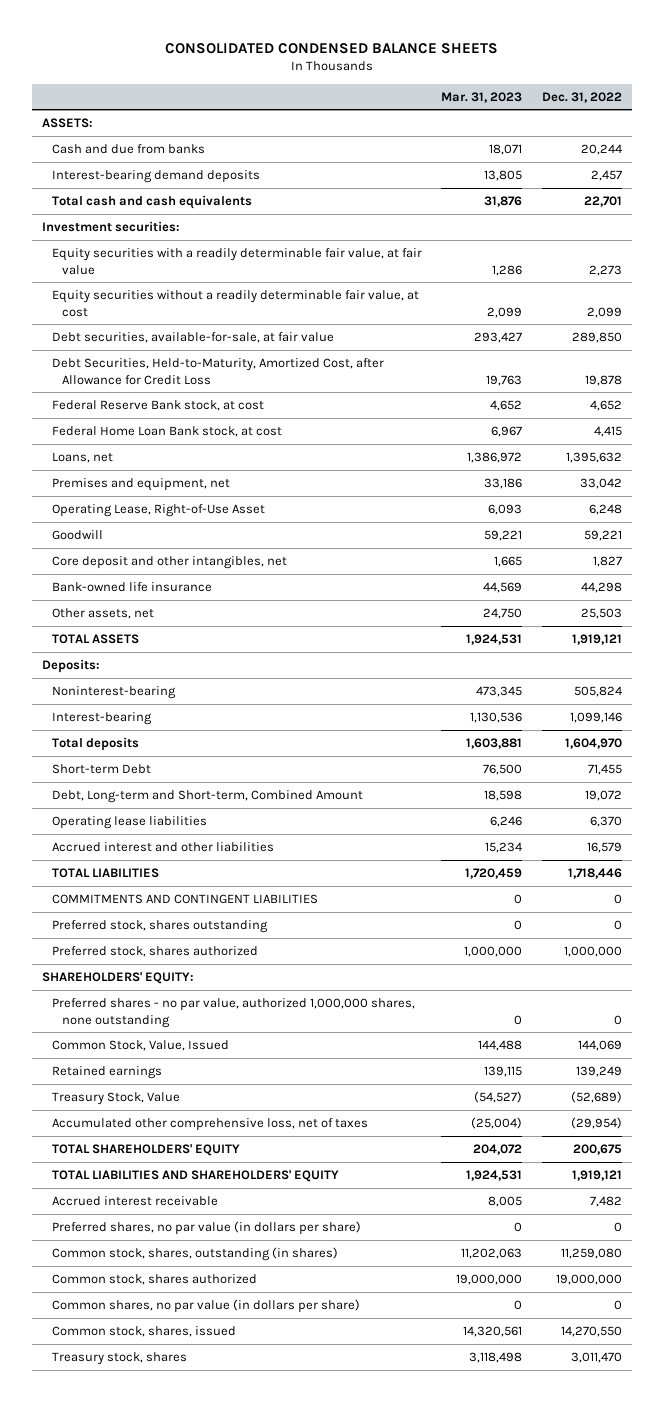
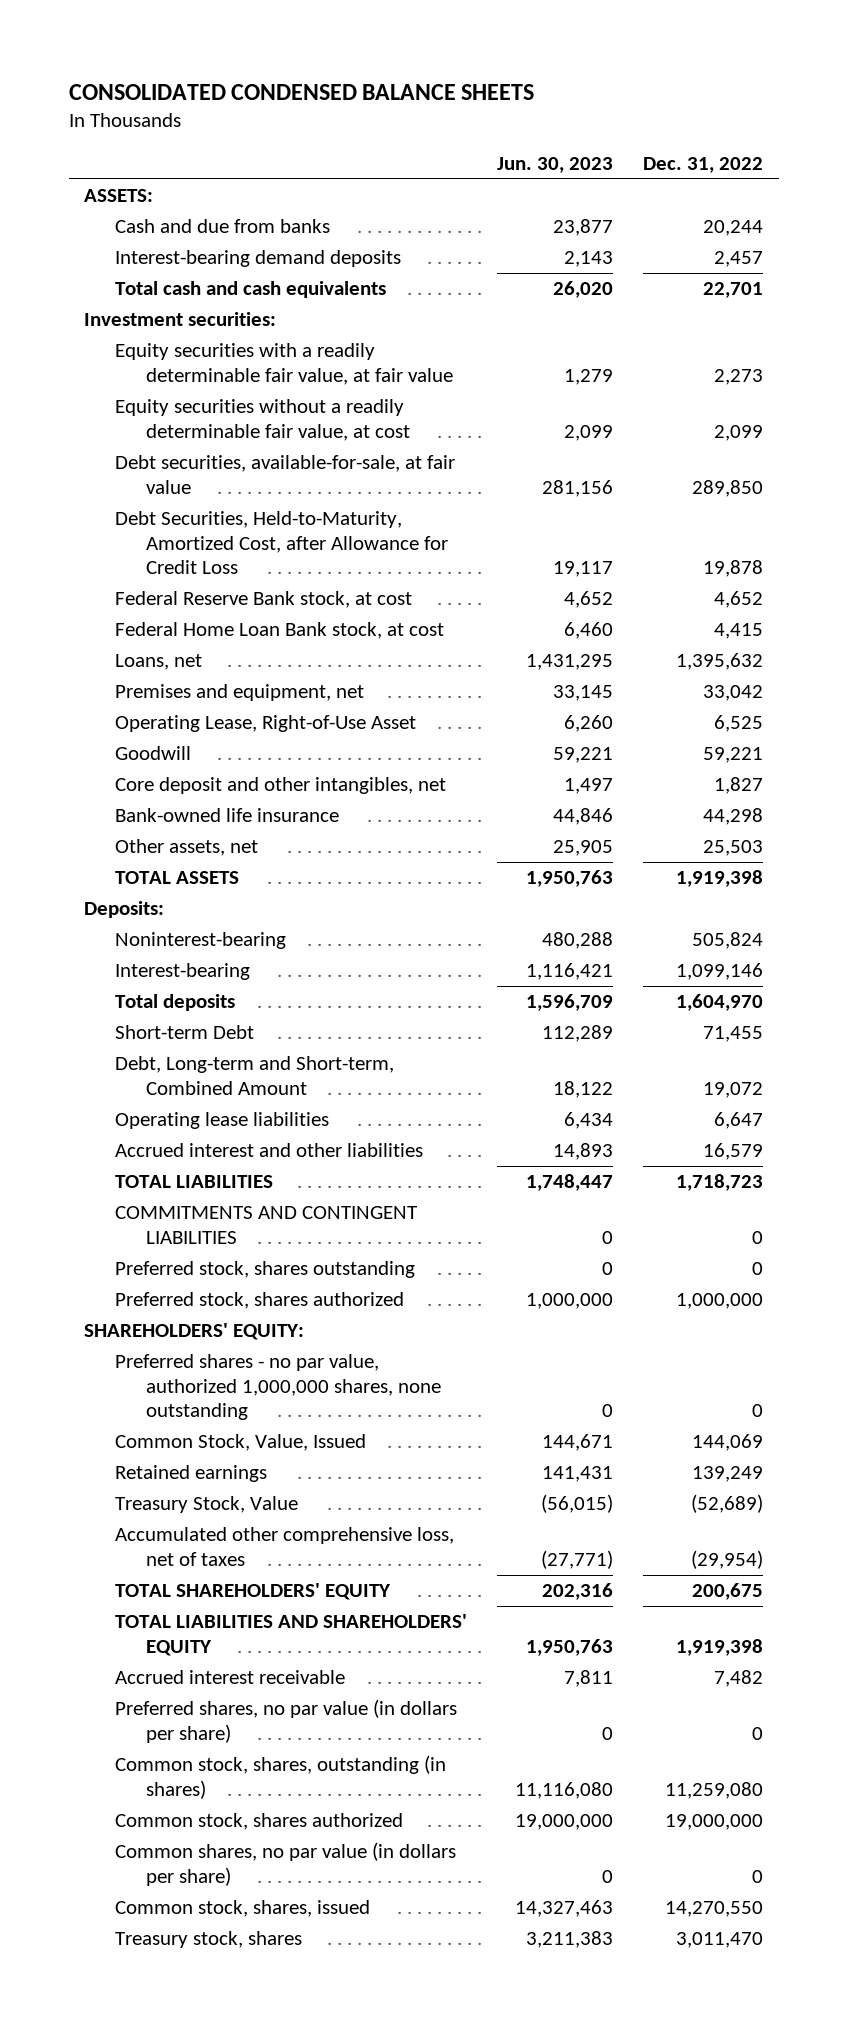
- | Mar. 31, 2023 | Dec. 31, 2022
+ | Jun. 30, 2023 | Dec. 31, 2022
- Operating Lease, Right-of-Use Asset | 6,093 | 6,248
+ Operating Lease, Right-of-Use Asset | 6,260 | 6,525
- TOTAL ASSETS | 1,924,531 | 1,919,121
+ TOTAL ASSETS | 1,950,763 | 1,919,398
- Operating lease liabilities | 6,246 | 6,370
+ Operating lease liabilities | 6,434 | 6,647
- TOTAL LIABILITIES | 1,720,459 | 1,718,446
+ TOTAL LIABILITIES | 1,748,447 | 1,718,723
- TOTAL LIABILITIES AND SHAREHOLDERS' EQUITY | 1,924,531 | 1,919,121
+ TOTAL LIABILITIES AND SHAREHOLDERS' EQUITY | 1,950,763 | 1,919,398

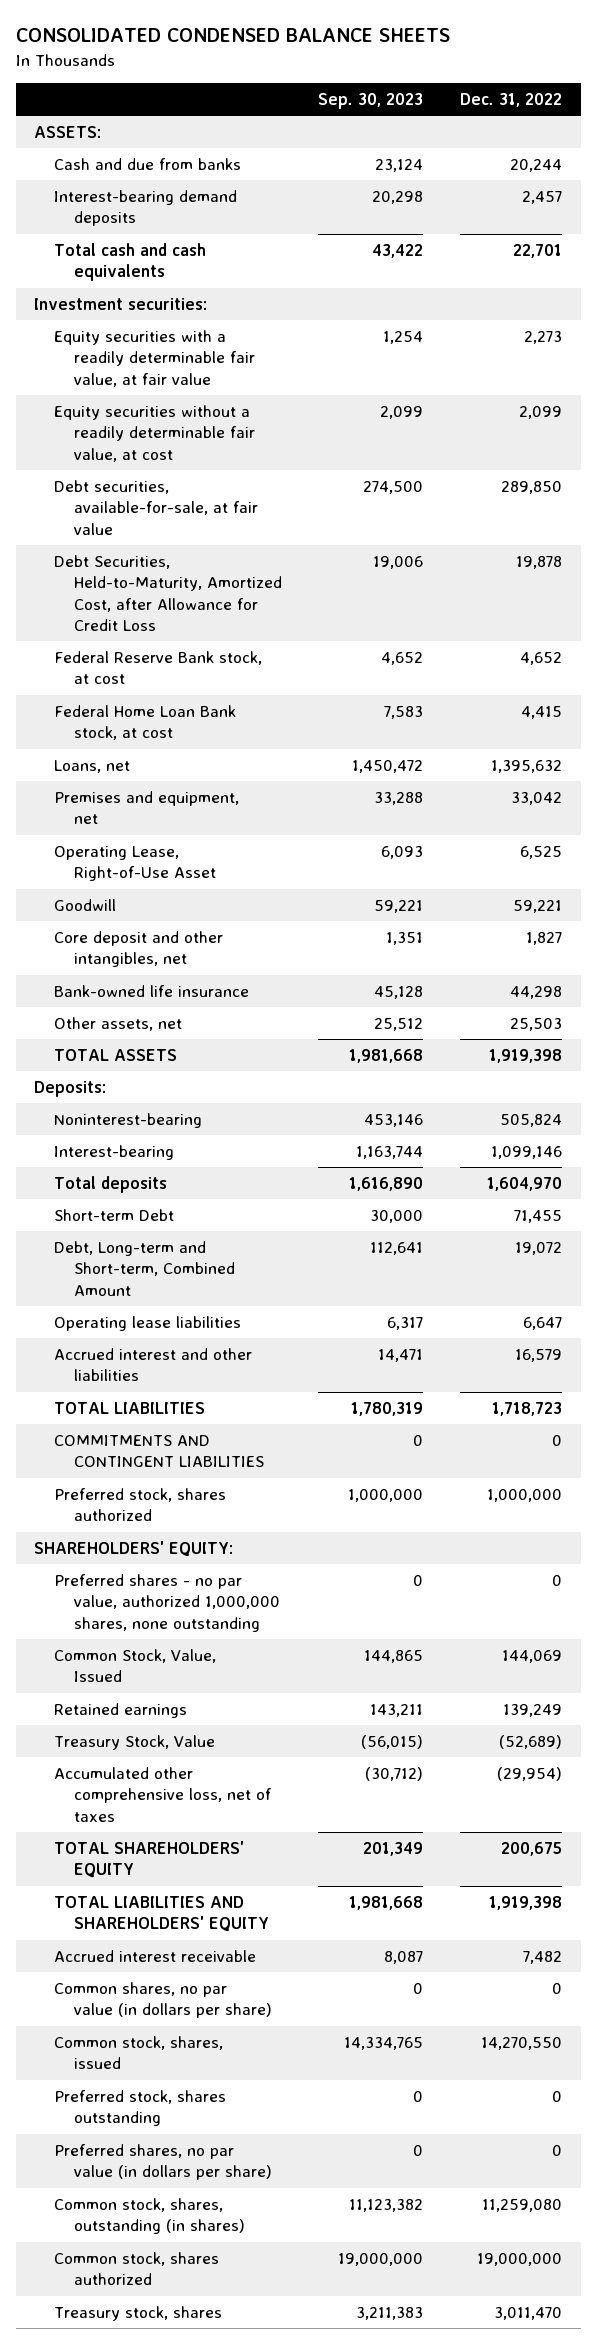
- | Jun. 30, 2023 | Dec. 31, 2022
+ | Sep. 30, 2023 | Dec. 31, 2022
moved up: Common shares, no par value (in dollars per share) | 0 | 0
moved up: Common stock, shares, issued | 14,334,765 | 14,270,550
moved down: Preferred stock, shares outstanding | 0 | 0

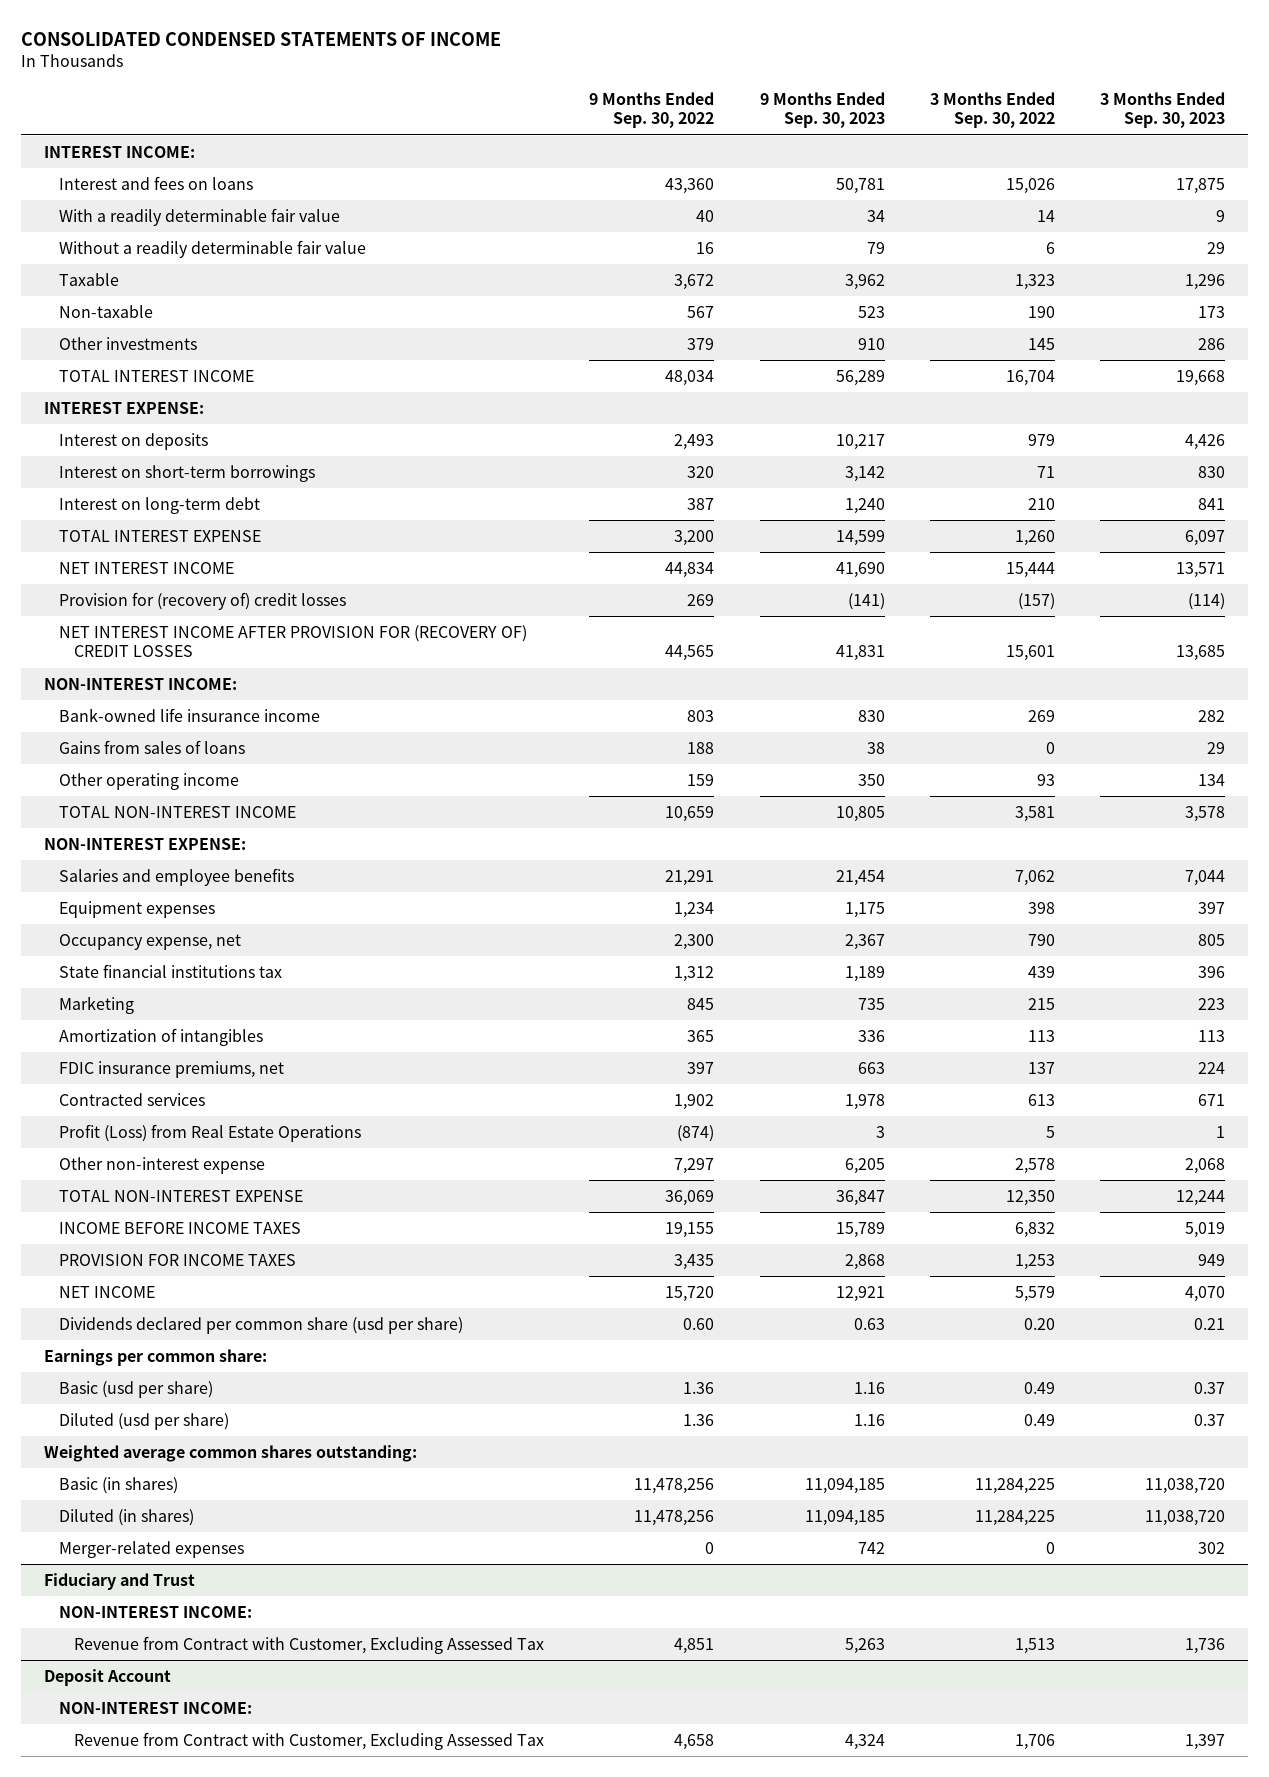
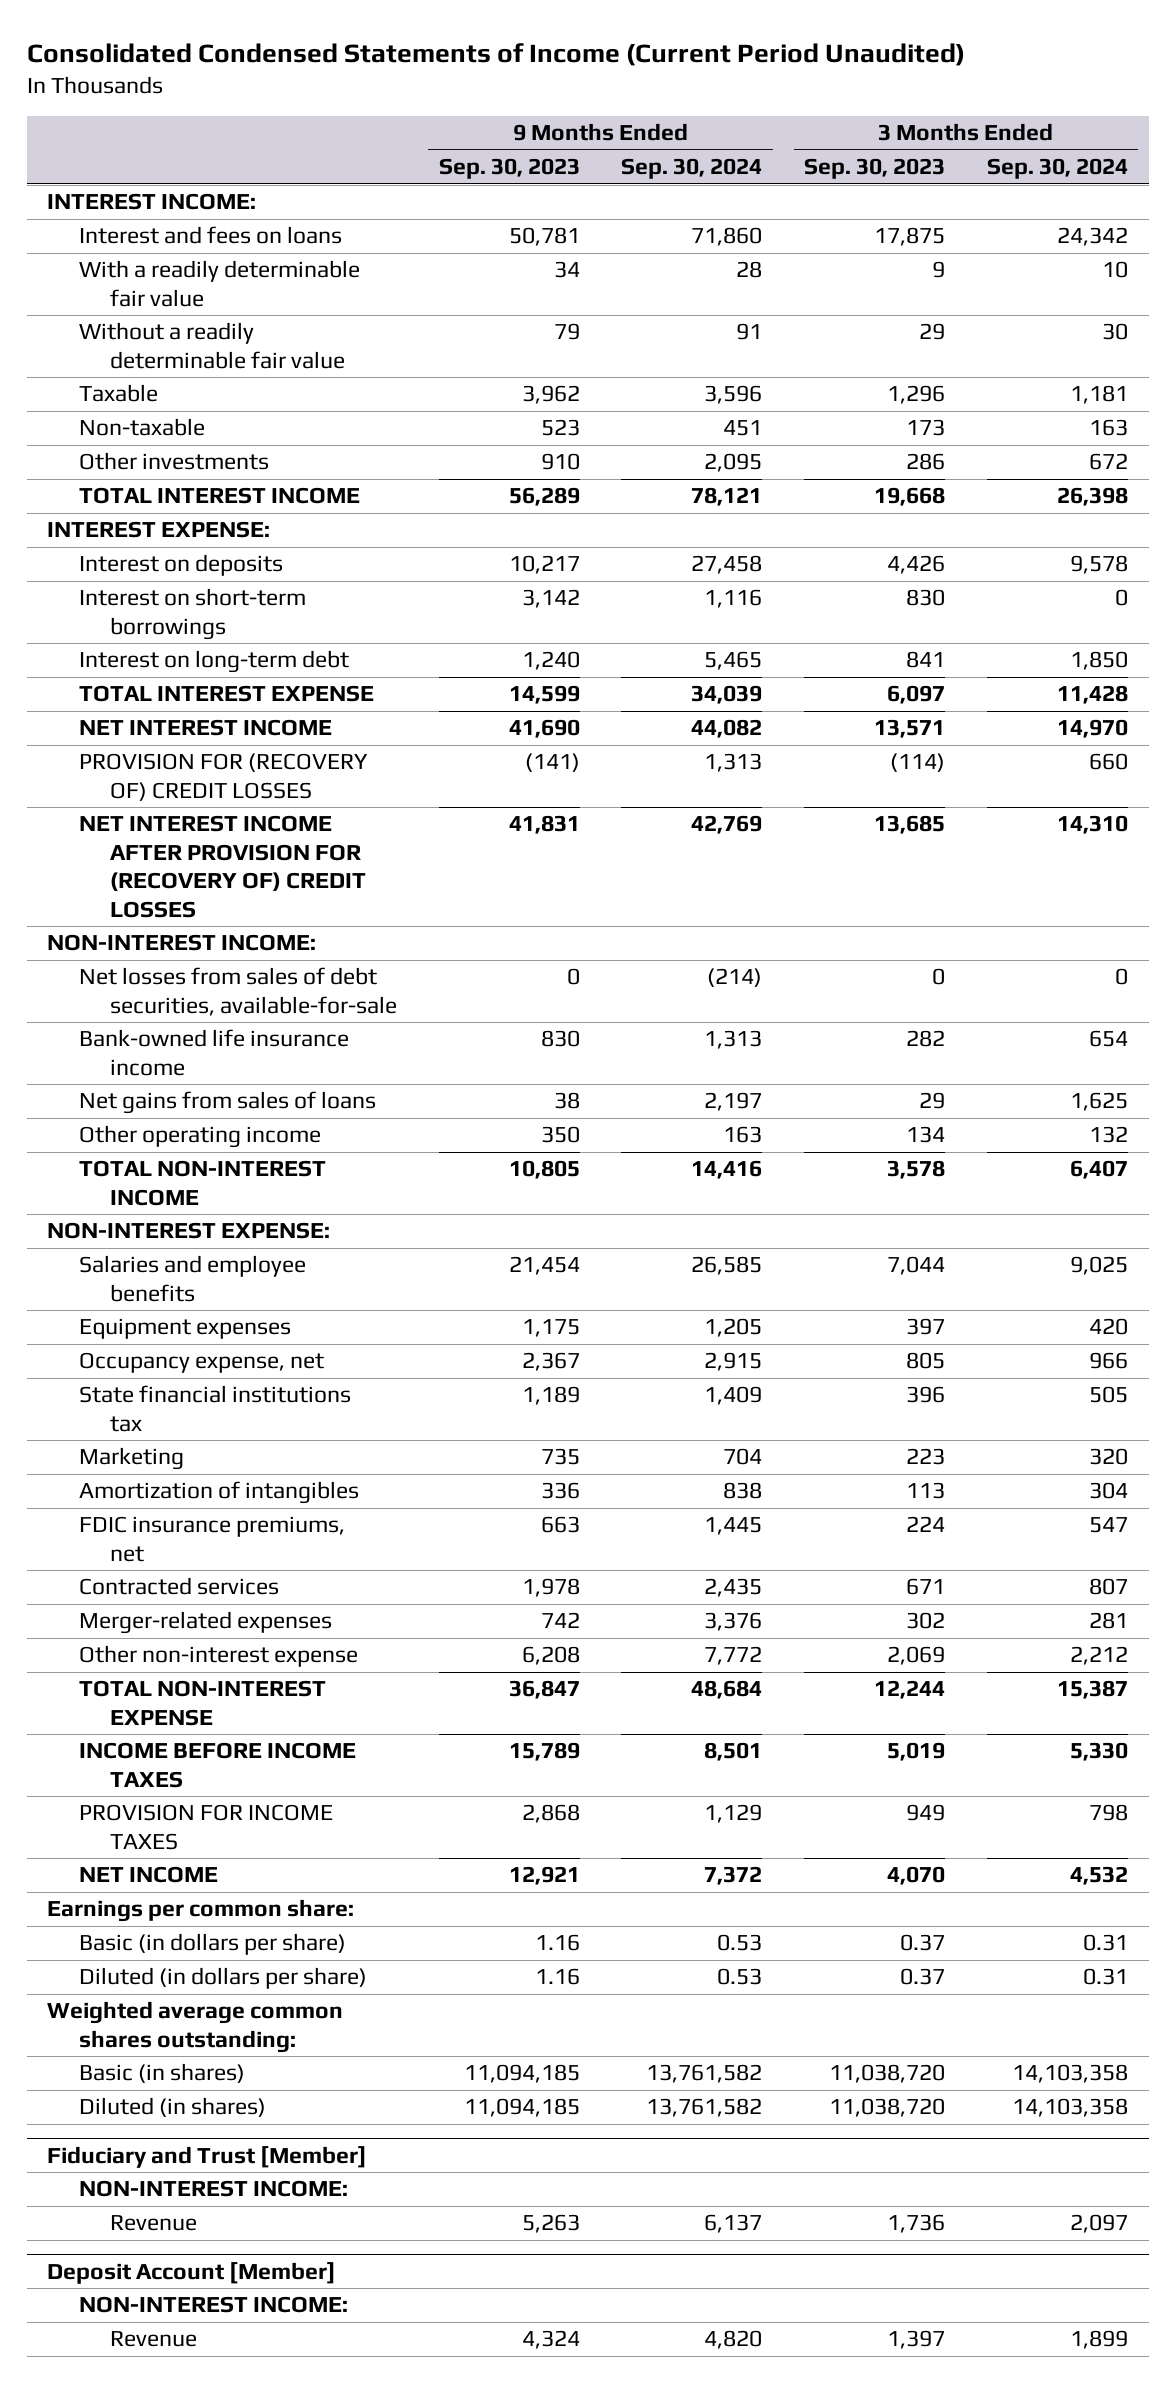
- CONSOLIDATED CONDENSED STATEMENTS OF INCOME
+ Consolidated Condensed Statements of Income (Current Period Unaudited)
- | 9 Months Ended Sep. 30, 2022 | 9 Months Ended Sep. 30, 2023 | 3 Months Ended Sep. 30, 2022 | 3 Months Ended Sep. 30, 2023
+ | 9 Months Ended Sep. 30, 2023 | 9 Months Ended Sep. 30, 2024 | 3 Months Ended Sep. 30, 2023 | 3 Months Ended Sep. 30, 2024
- Provision for (recovery of) credit losses | 269 | (141) | (157) | (114)
+ PROVISION FOR (RECOVERY OF) CREDIT LOSSES | (141) | 1,313 | (114) | 660
+ Net losses from sales of debt securities, available-for-sale | 0 | (214) | 0 | 0
- Gains from sales of loans | 188 | 38 | 0 | 29
+ Net gains from sales of loans | 38 | 2,197 | 29 | 1,625
- Profit (Loss) from Real Estate Operations | (874) | 3 | 5 | 1
- Other non-interest expense | 7,297 | 6,205 | 2,578 | 2,068
moved up: Merger-related expenses | 742 | 3,376 | 302 | 281
+ Other non-interest expense | 6,208 | 7,772 | 2,069 | 2,212
- Dividends declared per common share (usd per share) | 0.60 | 0.63 | 0.20 | 0.21
- Basic (usd per share) | 1.36 | 1.16 | 0.49 | 0.37
- Diluted (usd per share) | 1.36 | 1.16 | 0.49 | 0.37
+ Basic (in dollars per share) | 1.16 | 0.53 | 0.37 | 0.31
+ Diluted (in dollars per share) | 1.16 | 0.53 | 0.37 | 0.31
- Fiduciary and Trust
+ Fiduciary and Trust [Member]
- Revenue from Contract with Customer, Excluding Assessed Tax | 4,851 | 5,263 | 1,513 | 1,736
- Deposit Account
+ Revenue | 5,263 | 6,137 | 1,736 | 2,097
+ Deposit Account [Member]
- Revenue from Contract with Customer, Excluding Assessed Tax | 4,658 | 4,324 | 1,706 | 1,397
+ Revenue | 4,324 | 4,820 | 1,397 | 1,899

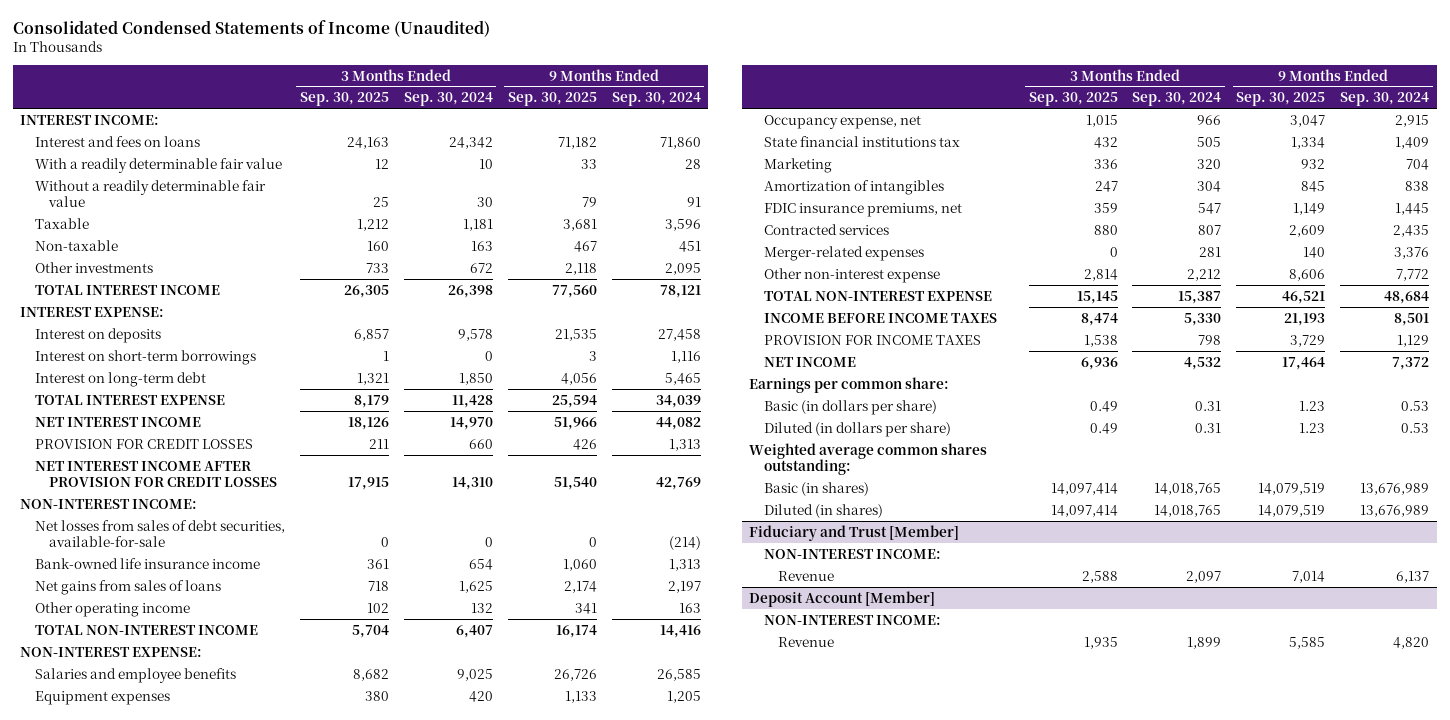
- Consolidated Condensed Statements of Income (Current Period Unaudited)
+ Consolidated Condensed Statements of Income (Unaudited)
- | 9 Months Ended Sep. 30, 2023 | 9 Months Ended Sep. 30, 2024 | 3 Months Ended Sep. 30, 2023 | 3 Months Ended Sep. 30, 2024
+ | 3 Months Ended Sep. 30, 2025 | 3 Months Ended Sep. 30, 2024 | 9 Months Ended Sep. 30, 2025 | 9 Months Ended Sep. 30, 2024
- PROVISION FOR (RECOVERY OF) CREDIT LOSSES | (141) | 1,313 | (114) | 660
- NET INTEREST INCOME AFTER PROVISION FOR (RECOVERY OF) CREDIT LOSSES | 41,831 | 42,769 | 13,685 | 14,310
+ PROVISION FOR CREDIT LOSSES | 211 | 660 | 426 | 1,313
+ NET INTEREST INCOME AFTER PROVISION FOR CREDIT LOSSES | 17,915 | 14,310 | 51,540 | 42,769
- Basic (in shares) | 11,094,185 | 13,761,582 | 11,038,720 | 14,103,358
- Diluted (in shares) | 11,094,185 | 13,761,582 | 11,038,720 | 14,103,358
+ Basic (in shares) | 14,097,414 | 14,018,765 | 14,079,519 | 13,676,989
+ Diluted (in shares) | 14,097,414 | 14,018,765 | 14,079,519 | 13,676,989

